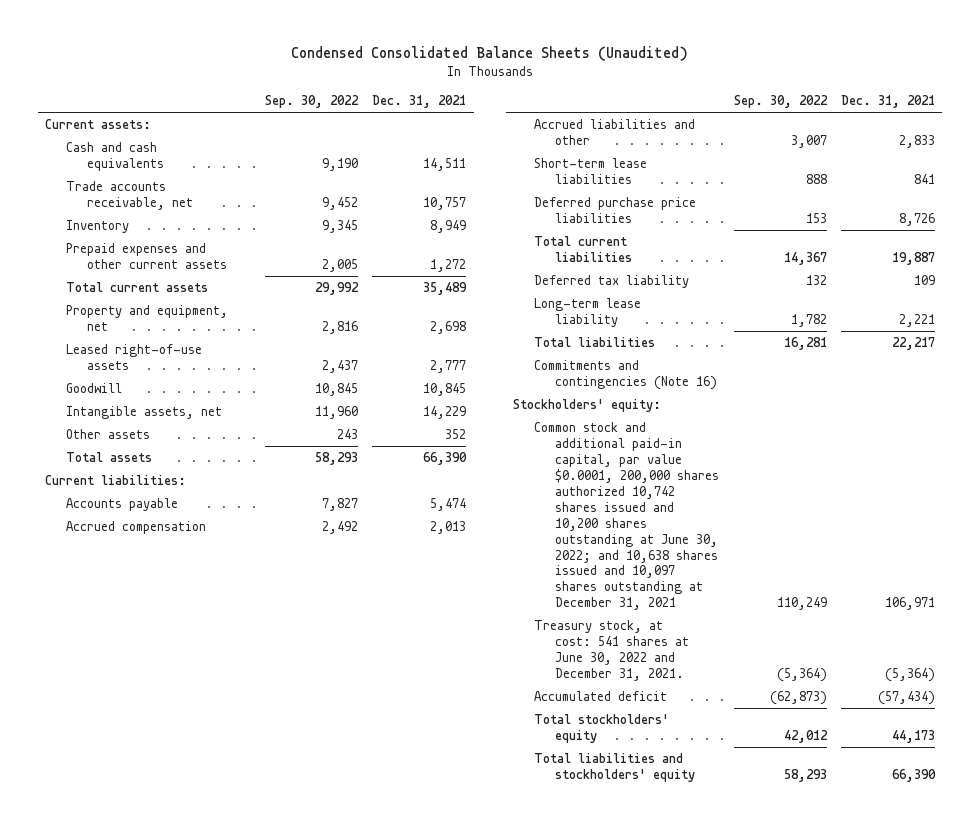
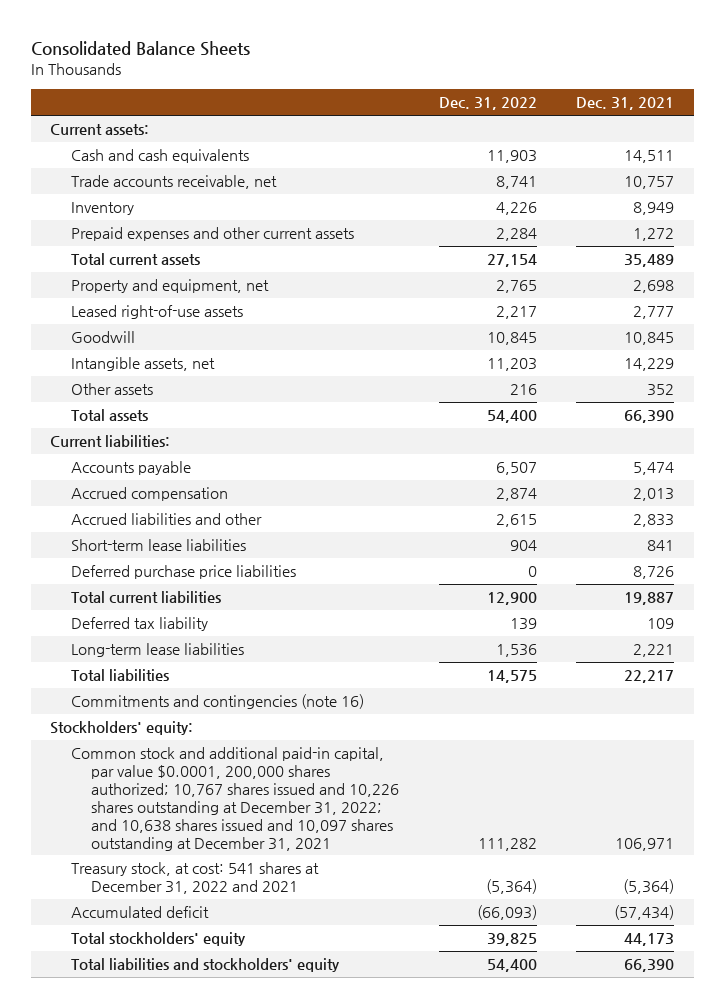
- Condensed Consolidated Balance Sheets (Unaudited)
+ Consolidated Balance Sheets
- | Sep. 30, 2022 | Dec. 31, 2021
+ | Dec. 31, 2022 | Dec. 31, 2021
- Long-term lease liability | 1,782 | 2,221
+ Long-term lease liabilities | 1,536 | 2,221
- Commitments and contingencies (Note 16)
+ Commitments and contingencies (note 16)
- Common stock and additional paid-in capital, par value $0.0001, 200,000 shares authorized 10,742 shares issued and 10,200 shares outstanding at June 30, 2022; and 10,638 shares issued and 10,097 shares outstanding at December 31, 2021 | 110,249 | 106,971
- Treasury stock, at cost: 541 shares at June 30, 2022 and December 31, 2021. | (5,364) | (5,364)
+ Common stock and additional paid-in capital, par value $0.0001, 200,000 shares authorized; 10,767 shares issued and 10,226 shares outstanding at December 31, 2022; and 10,638 shares issued and 10,097 shares outstanding at December 31, 2021 | 111,282 | 106,971
+ Treasury stock, at cost: 541 shares at December 31, 2022 and 2021 | (5,364) | (5,364)

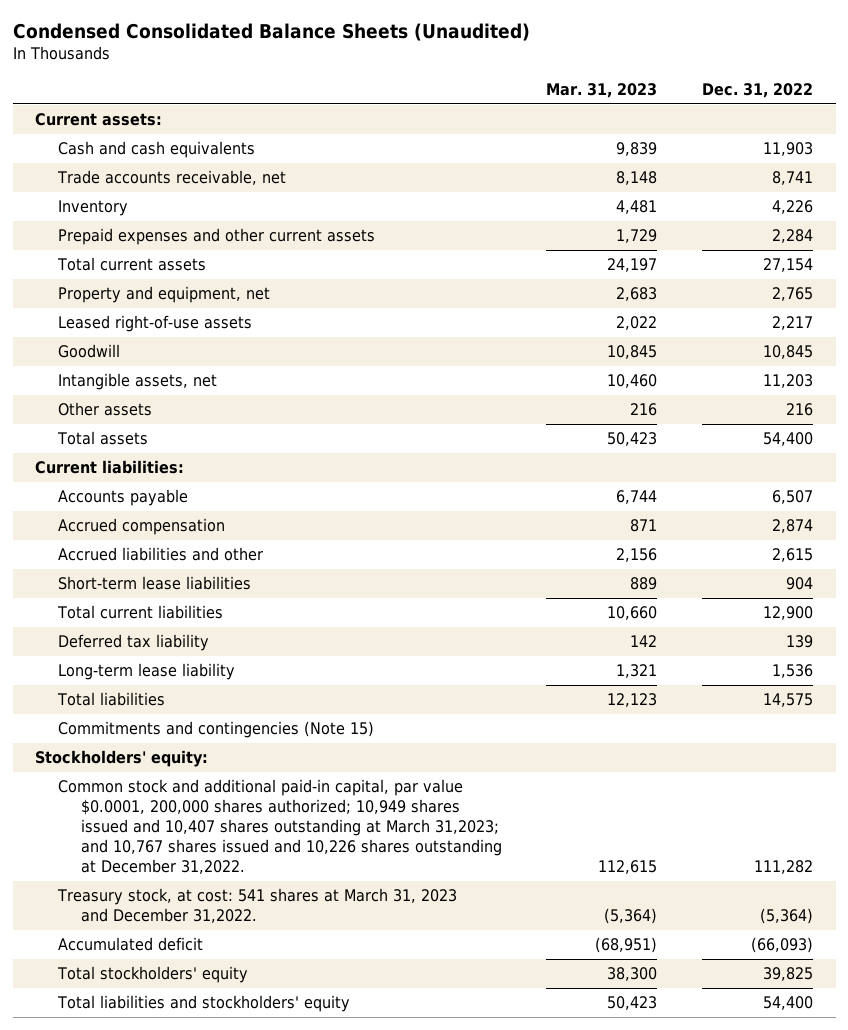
- Consolidated Balance Sheets
+ Condensed Consolidated Balance Sheets (Unaudited)
- | Dec. 31, 2022 | Dec. 31, 2021
+ | Mar. 31, 2023 | Dec. 31, 2022
- Deferred purchase price liabilities | 0 | 8,726
- Long-term lease liabilities | 1,536 | 2,221
+ Long-term lease liability | 1,321 | 1,536
- Commitments and contingencies (note 16)
+ Commitments and contingencies (Note 15)
- Common stock and additional paid-in capital, par value $0.0001, 200,000 shares authorized; 10,767 shares issued and 10,226 shares outstanding at December 31, 2022; and 10,638 shares issued and 10,097 shares outstanding at December 31, 2021 | 111,282 | 106,971
- Treasury stock, at cost: 541 shares at December 31, 2022 and 2021 | (5,364) | (5,364)
+ Common stock and additional paid-in capital, par value $0.0001, 200,000 shares authorized; 10,949 shares issued and 10,407 shares outstanding at March 31,2023; and 10,767 shares issued and 10,226 shares outstanding at December 31,2022. | 112,615 | 111,282
+ Treasury stock, at cost: 541 shares at March 31, 2023 and December 31,2022. | (5,364) | (5,364)

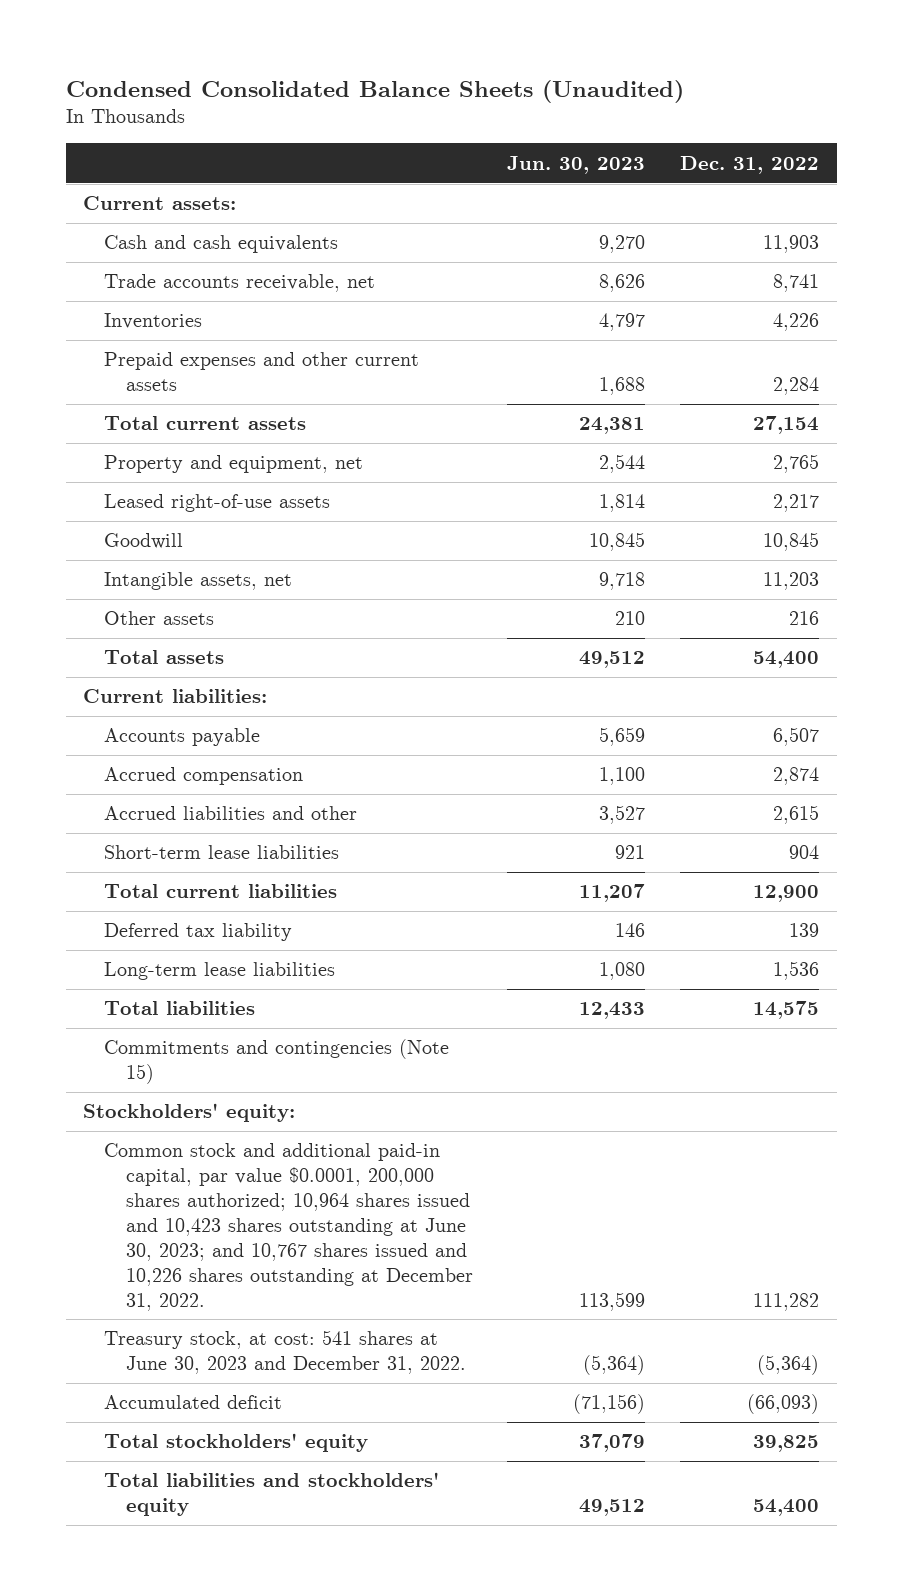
- | Mar. 31, 2023 | Dec. 31, 2022
+ | Jun. 30, 2023 | Dec. 31, 2022
- Inventory | 4,481 | 4,226
+ Inventories | 4,797 | 4,226
- Long-term lease liability | 1,321 | 1,536
+ Long-term lease liabilities | 1,080 | 1,536
- Common stock and additional paid-in capital, par value $0.0001, 200,000 shares authorized; 10,949 shares issued and 10,407 shares outstanding at March 31,2023; and 10,767 shares issued and 10,226 shares outstanding at December 31,2022. | 112,615 | 111,282
- Treasury stock, at cost: 541 shares at March 31, 2023 and December 31,2022. | (5,364) | (5,364)
+ Common stock and additional paid-in capital, par value $0.0001, 200,000 shares authorized; 10,964 shares issued and 10,423 shares outstanding at June 30, 2023; and 10,767 shares issued and 10,226 shares outstanding at December 31, 2022. | 113,599 | 111,282
+ Treasury stock, at cost: 541 shares at June 30, 2023 and December 31, 2022. | (5,364) | (5,364)

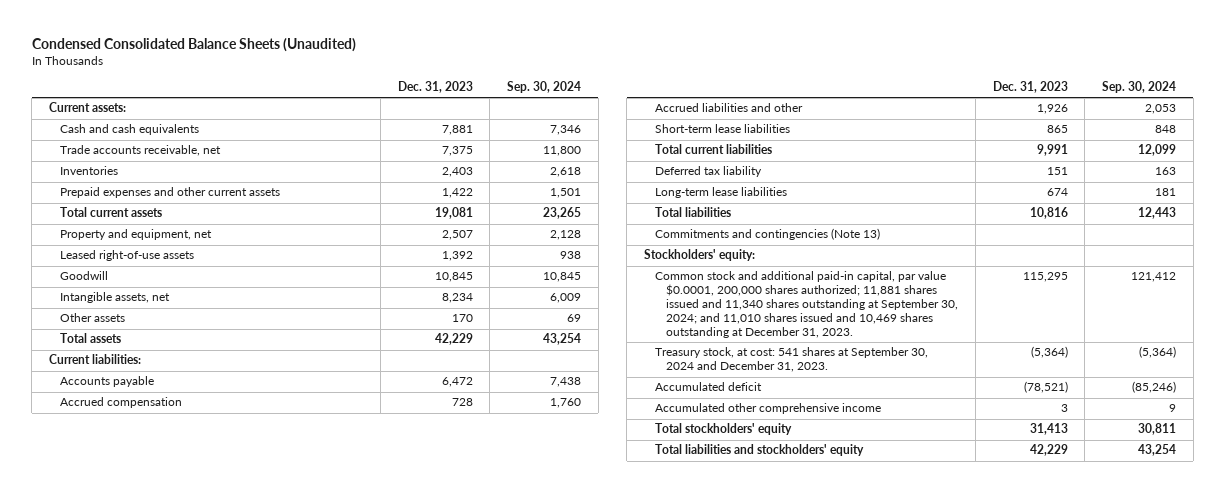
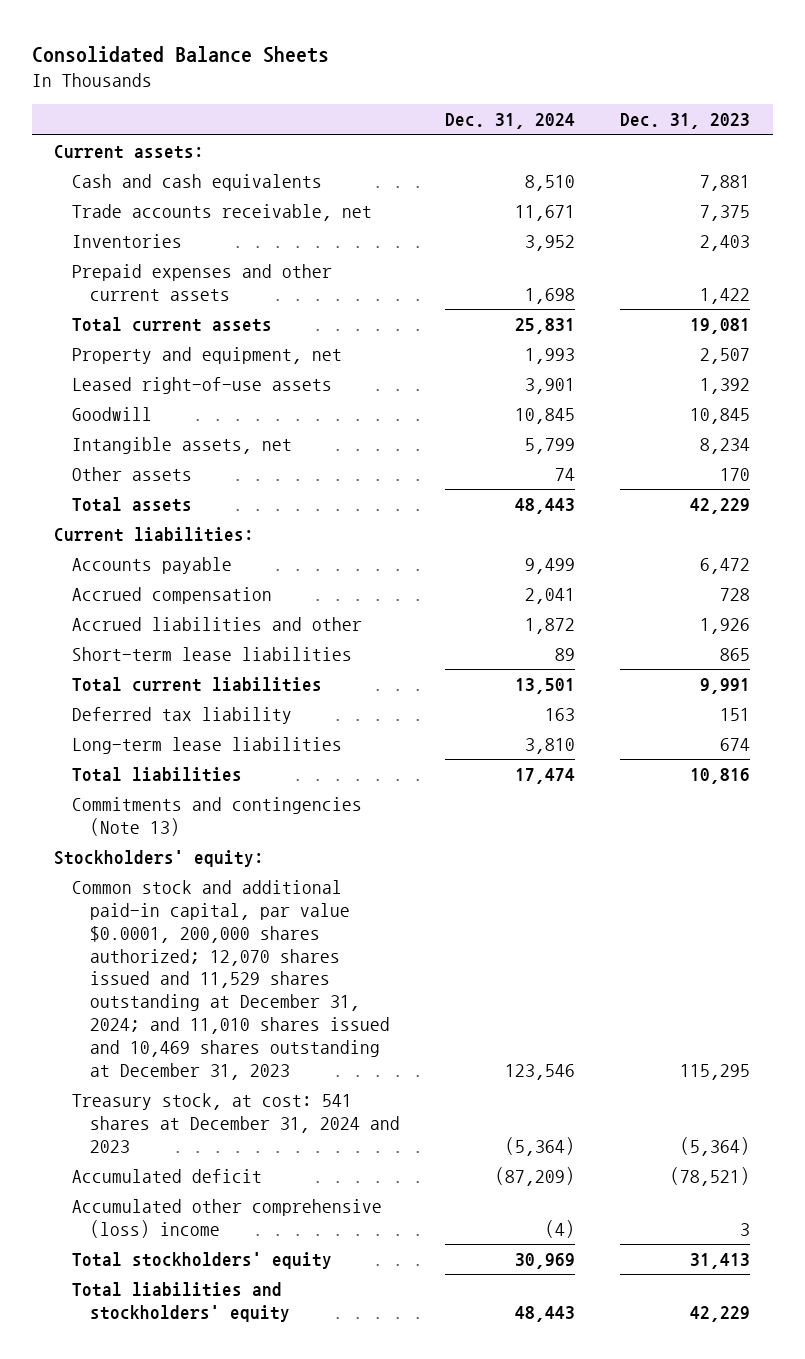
- Condensed Consolidated Balance Sheets (Unaudited)
+ Consolidated Balance Sheets
- | Dec. 31, 2023 | Sep. 30, 2024
+ | Dec. 31, 2024 | Dec. 31, 2023
- Common stock and additional paid-in capital, par value $0.0001, 200,000 shares authorized; 11,881 shares issued and 11,340 shares outstanding at September 30, 2024; and 11,010 shares issued and 10,469 shares outstanding at December 31, 2023. | 115,295 | 121,412
- Treasury stock, at cost: 541 shares at September 30, 2024 and December 31, 2023. | (5,364) | (5,364)
+ Common stock and additional paid-in capital, par value $0.0001, 200,000 shares authorized; 12,070 shares issued and 11,529 shares outstanding at December 31, 2024; and 11,010 shares issued and 10,469 shares outstanding at December 31, 2023 | 123,546 | 115,295
+ Treasury stock, at cost: 541 shares at December 31, 2024 and 2023 | (5,364) | (5,364)
- Accumulated other comprehensive income | 3 | 9
+ Accumulated other comprehensive (loss) income | (4) | 3

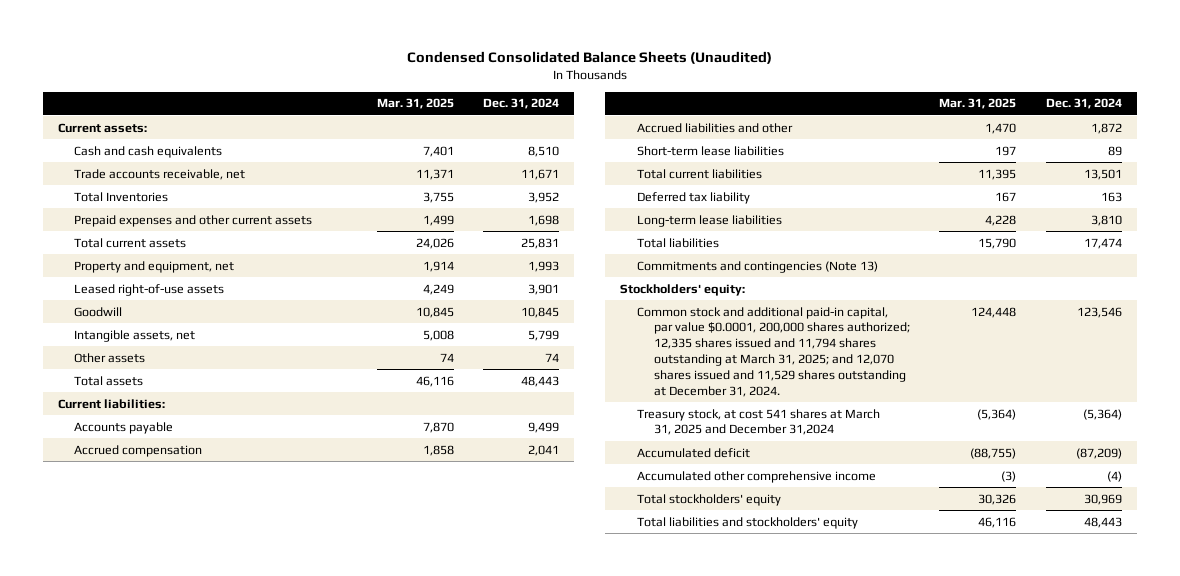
- Consolidated Balance Sheets
+ Condensed Consolidated Balance Sheets (Unaudited)
- | Dec. 31, 2024 | Dec. 31, 2023
+ | Mar. 31, 2025 | Dec. 31, 2024
- Inventories | 3,952 | 2,403
+ Total Inventories | 3,755 | 3,952
- Common stock and additional paid-in capital, par value $0.0001, 200,000 shares authorized; 12,070 shares issued and 11,529 shares outstanding at December 31, 2024; and 11,010 shares issued and 10,469 shares outstanding at December 31, 2023 | 123,546 | 115,295
- Treasury stock, at cost: 541 shares at December 31, 2024 and 2023 | (5,364) | (5,364)
+ Common stock and additional paid-in capital, par value $0.0001, 200,000 shares authorized; 12,335 shares issued and 11,794 shares outstanding at March 31, 2025; and 12,070 shares issued and 11,529 shares outstanding at December 31, 2024. | 124,448 | 123,546
+ Treasury stock, at cost 541 shares at March 31, 2025 and December 31,2024 | (5,364) | (5,364)
- Accumulated other comprehensive (loss) income | (4) | 3
+ Accumulated other comprehensive income | (3) | (4)

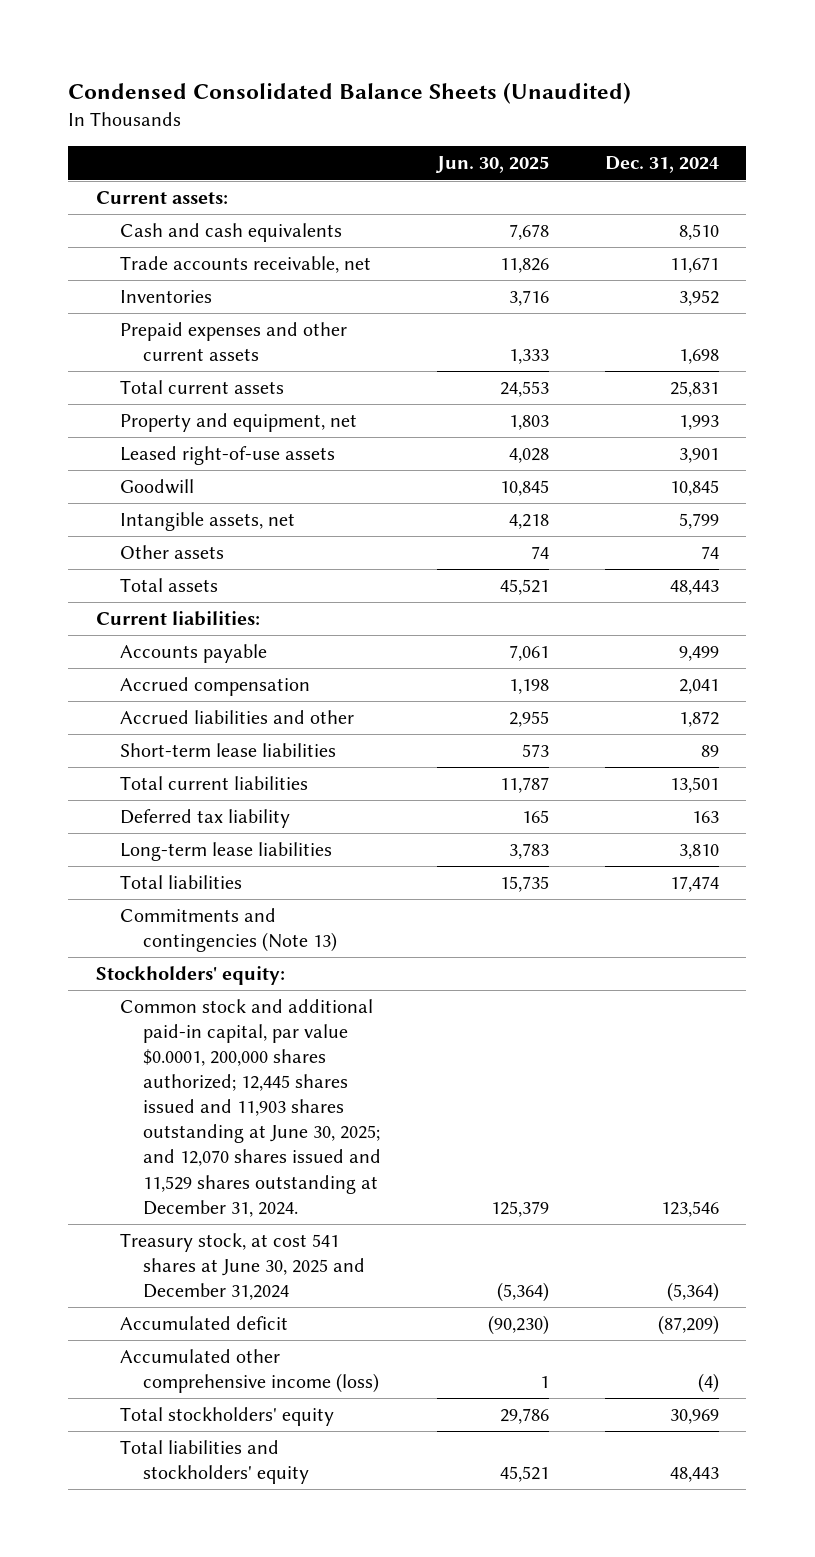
- | Mar. 31, 2025 | Dec. 31, 2024
+ | Jun. 30, 2025 | Dec. 31, 2024
- Total Inventories | 3,755 | 3,952
+ Inventories | 3,716 | 3,952
- Common stock and additional paid-in capital, par value $0.0001, 200,000 shares authorized; 12,335 shares issued and 11,794 shares outstanding at March 31, 2025; and 12,070 shares issued and 11,529 shares outstanding at December 31, 2024. | 124,448 | 123,546
- Treasury stock, at cost 541 shares at March 31, 2025 and December 31,2024 | (5,364) | (5,364)
+ Common stock and additional paid-in capital, par value $0.0001, 200,000 shares authorized; 12,445 shares issued and 11,903 shares outstanding at June 30, 2025; and 12,070 shares issued and 11,529 shares outstanding at December 31, 2024. | 125,379 | 123,546
+ Treasury stock, at cost 541 shares at June 30, 2025 and December 31,2024 | (5,364) | (5,364)
- Accumulated other comprehensive income | (3) | (4)
+ Accumulated other comprehensive income (loss) | 1 | (4)

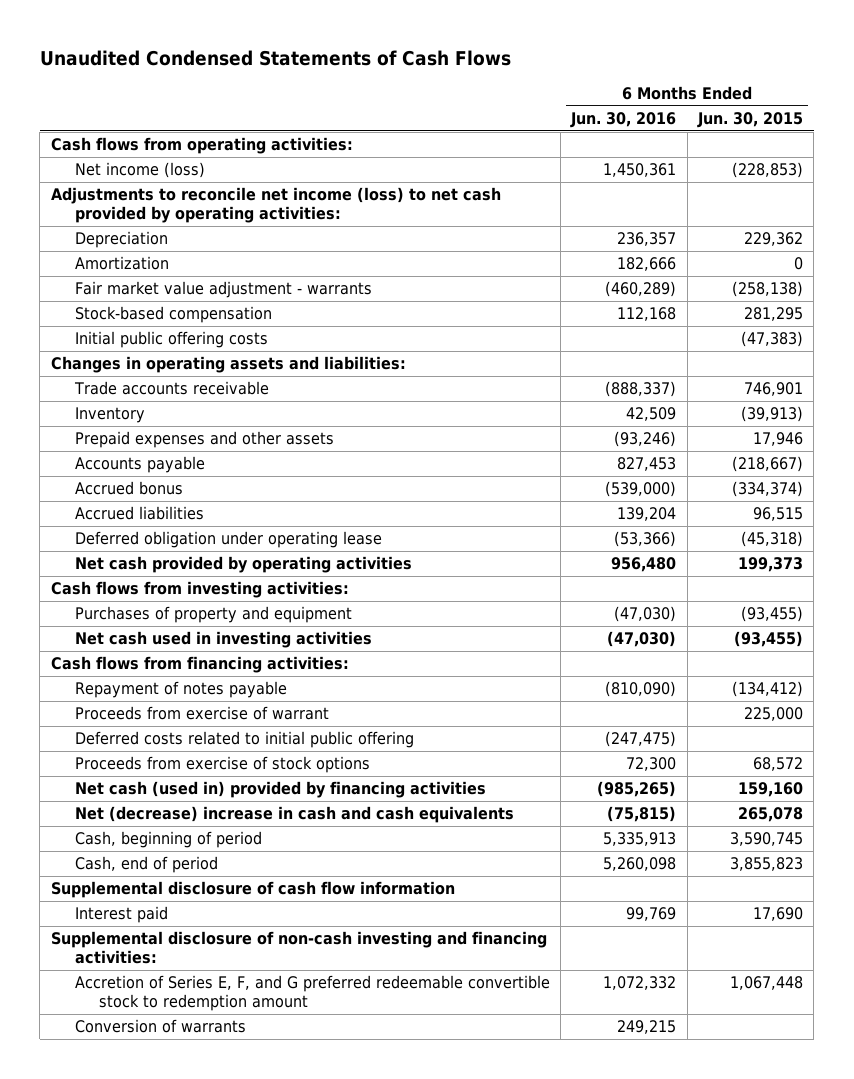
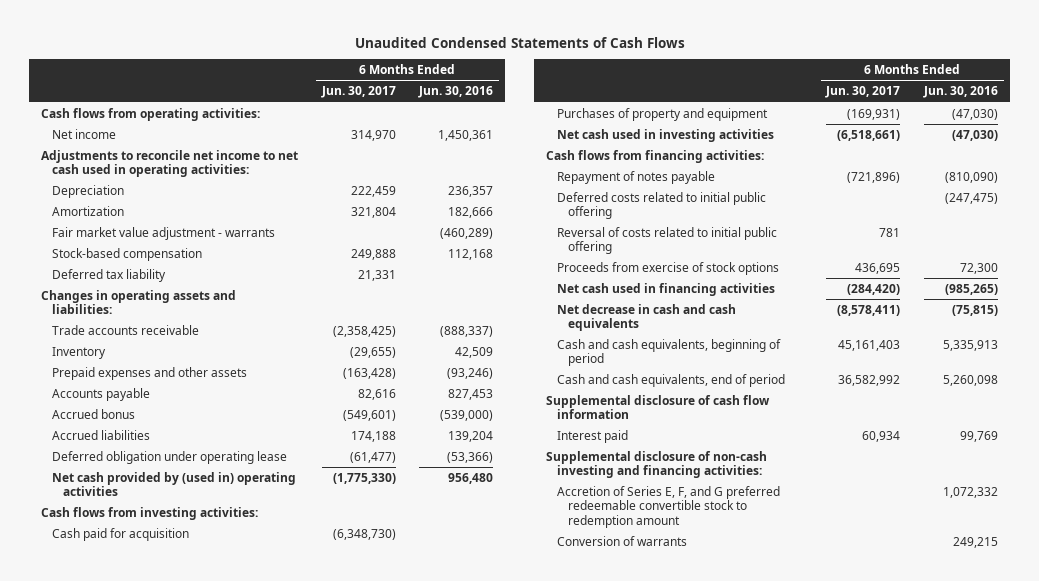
- | 6 Months Ended Jun. 30, 2016 | 6 Months Ended Jun. 30, 2015
+ | 6 Months Ended Jun. 30, 2017 | 6 Months Ended Jun. 30, 2016
- Net income (loss) | 1,450,361 | (228,853)
- Adjustments to reconcile net income (loss) to net cash provided by operating activities:
+ Net income | 314,970 | 1,450,361
+ Adjustments to reconcile net income to net cash used in operating activities:
- Initial public offering costs | | (47,383)
+ Deferred tax liability | 21,331 |
- Net cash provided by operating activities | 956,480 | 199,373
+ Net cash provided by (used in) operating activities | (1,775,330) | 956,480
+ Cash paid for acquisition | (6,348,730) |
- Proceeds from exercise of warrant | | 225,000
+ Reversal of costs related to initial public offering | 781 |
- Net cash (used in) provided by financing activities | (985,265) | 159,160
- Net (decrease) increase in cash and cash equivalents | (75,815) | 265,078
- Cash, beginning of period | 5,335,913 | 3,590,745
- Cash, end of period | 5,260,098 | 3,855,823
+ Net cash used in financing activities | (284,420) | (985,265)
+ Net decrease in cash and cash equivalents | (8,578,411) | (75,815)
+ Cash and cash equivalents, beginning of period | 45,161,403 | 5,335,913
+ Cash and cash equivalents, end of period | 36,582,992 | 5,260,098

